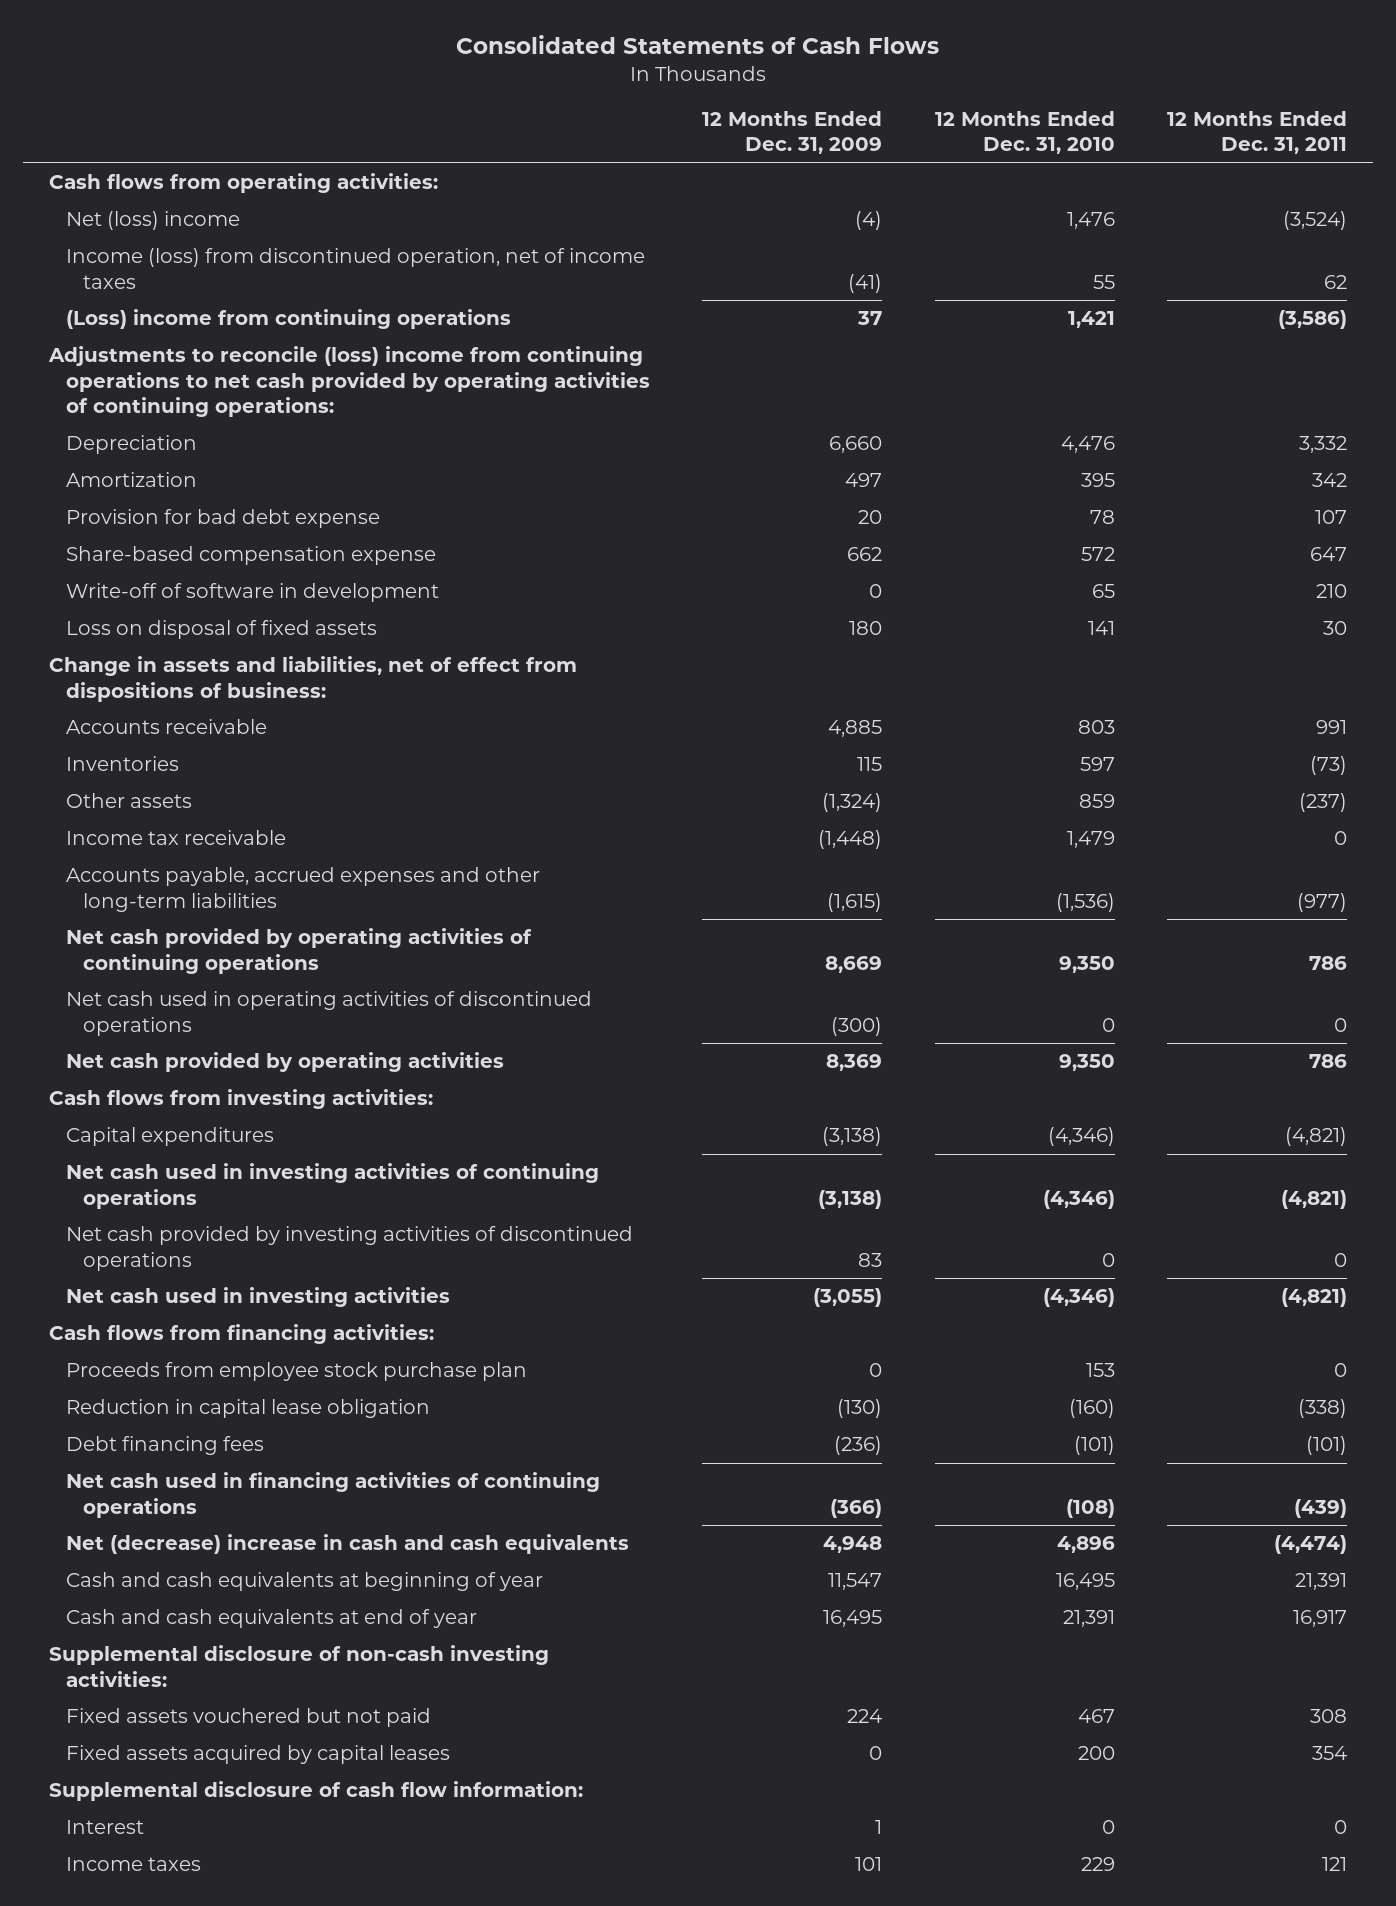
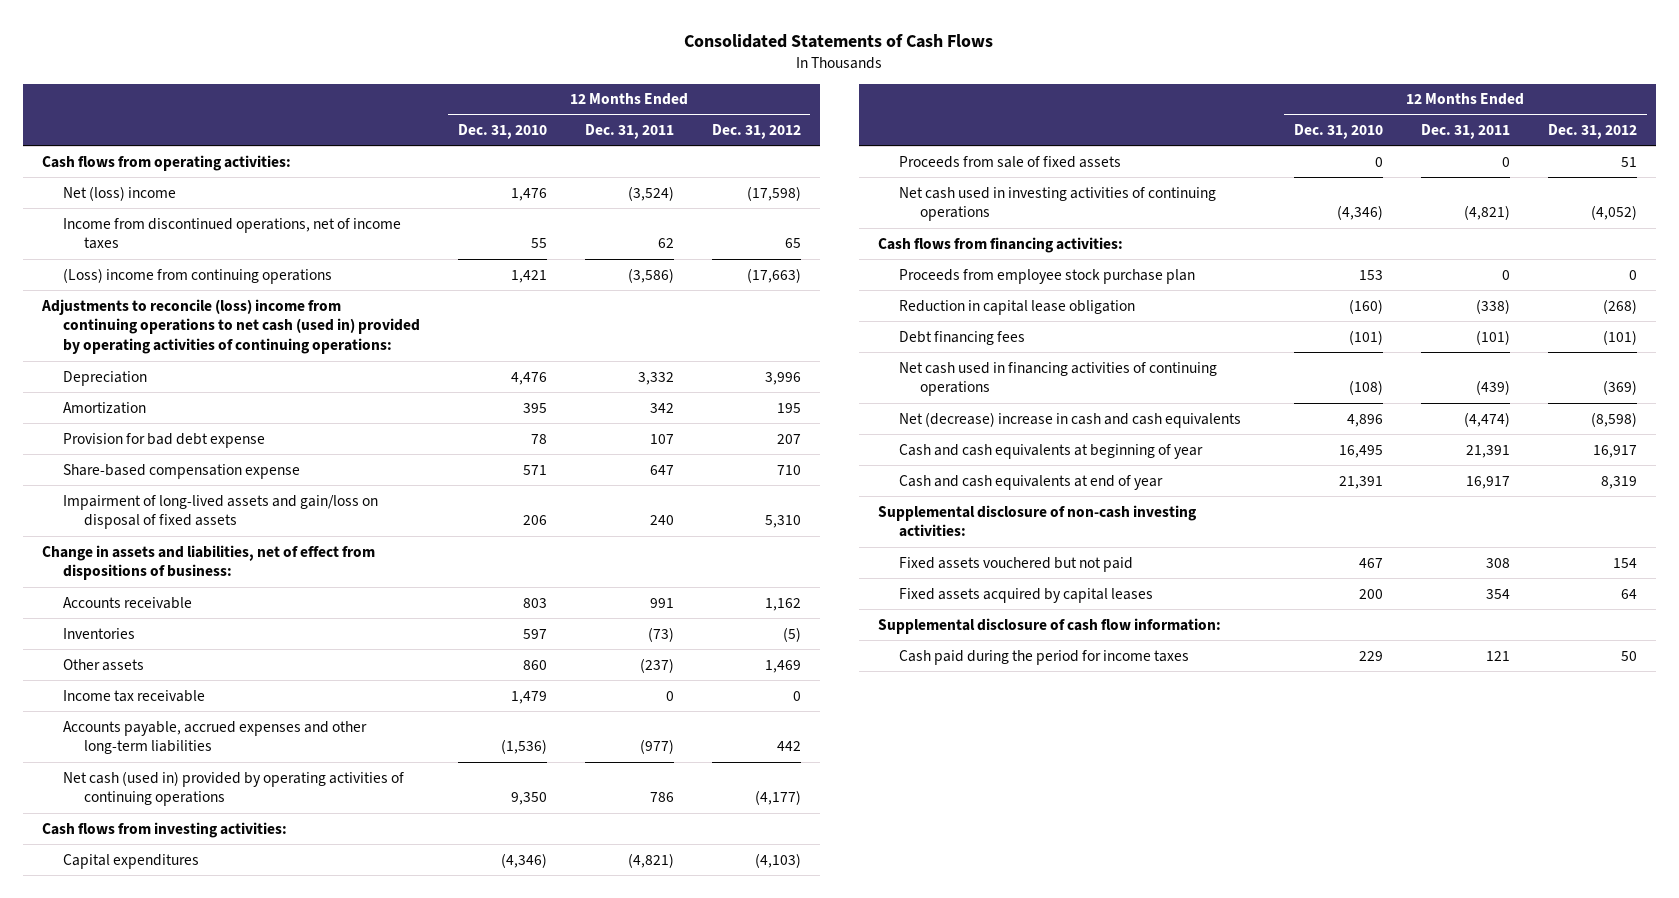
- | 12 Months Ended Dec. 31, 2009 | 12 Months Ended Dec. 31, 2010 | 12 Months Ended Dec. 31, 2011
+ | 12 Months Ended Dec. 31, 2010 | 12 Months Ended Dec. 31, 2011 | 12 Months Ended Dec. 31, 2012
- Income (loss) from discontinued operation, net of income taxes | (41) | 55 | 62
+ Income from discontinued operations, net of income taxes | 55 | 62 | 65
- Adjustments to reconcile (loss) income from continuing operations to net cash provided by operating activities of continuing operations:
+ Adjustments to reconcile (loss) income from continuing operations to net cash (used in) provided by operating activities of continuing operations:
- Share-based compensation expense | 662 | 572 | 647
- Write-off of software in development | 0 | 65 | 210
- Loss on disposal of fixed assets | 180 | 141 | 30
+ Share-based compensation expense | 571 | 647 | 710
+ Impairment of long-lived assets and gain/loss on disposal of fixed assets | 206 | 240 | 5,310
- Other assets | (1,324) | 859 | (237)
+ Other assets | 860 | (237) | 1,469
- Net cash provided by operating activities of continuing operations | 8,669 | 9,350 | 786
- Net cash used in operating activities of discontinued operations | (300) | 0 | 0
- Net cash provided by operating activities | 8,369 | 9,350 | 786
+ Net cash (used in) provided by operating activities of continuing operations | 9,350 | 786 | (4,177)
+ Proceeds from sale of fixed assets | 0 | 0 | 51
- Net cash provided by investing activities of discontinued operations | 83 | 0 | 0
- Net cash used in investing activities | (3,055) | (4,346) | (4,821)
- Interest | 1 | 0 | 0
- Income taxes | 101 | 229 | 121
+ Cash paid during the period for income taxes | 229 | 121 | 50

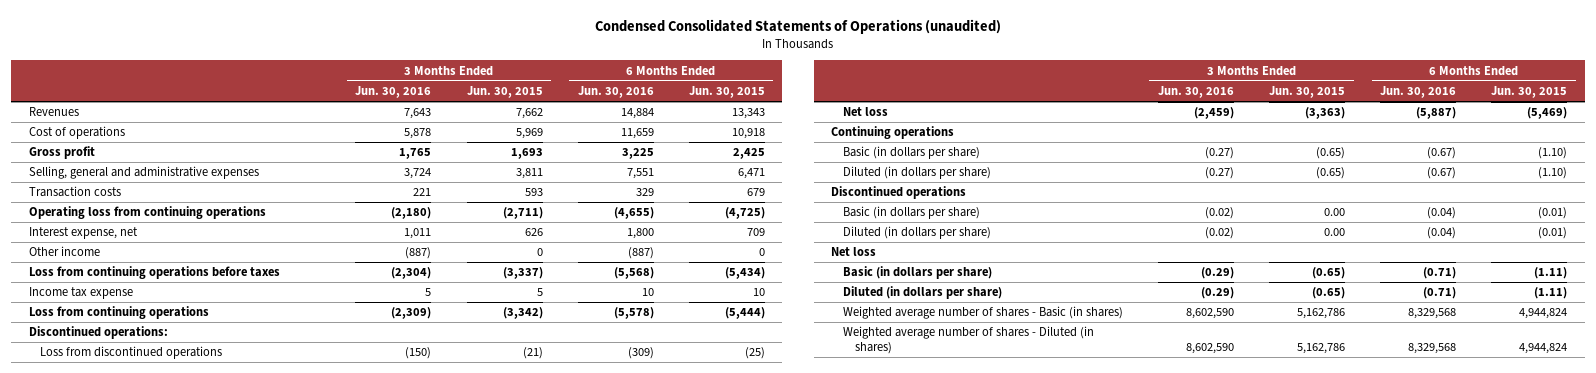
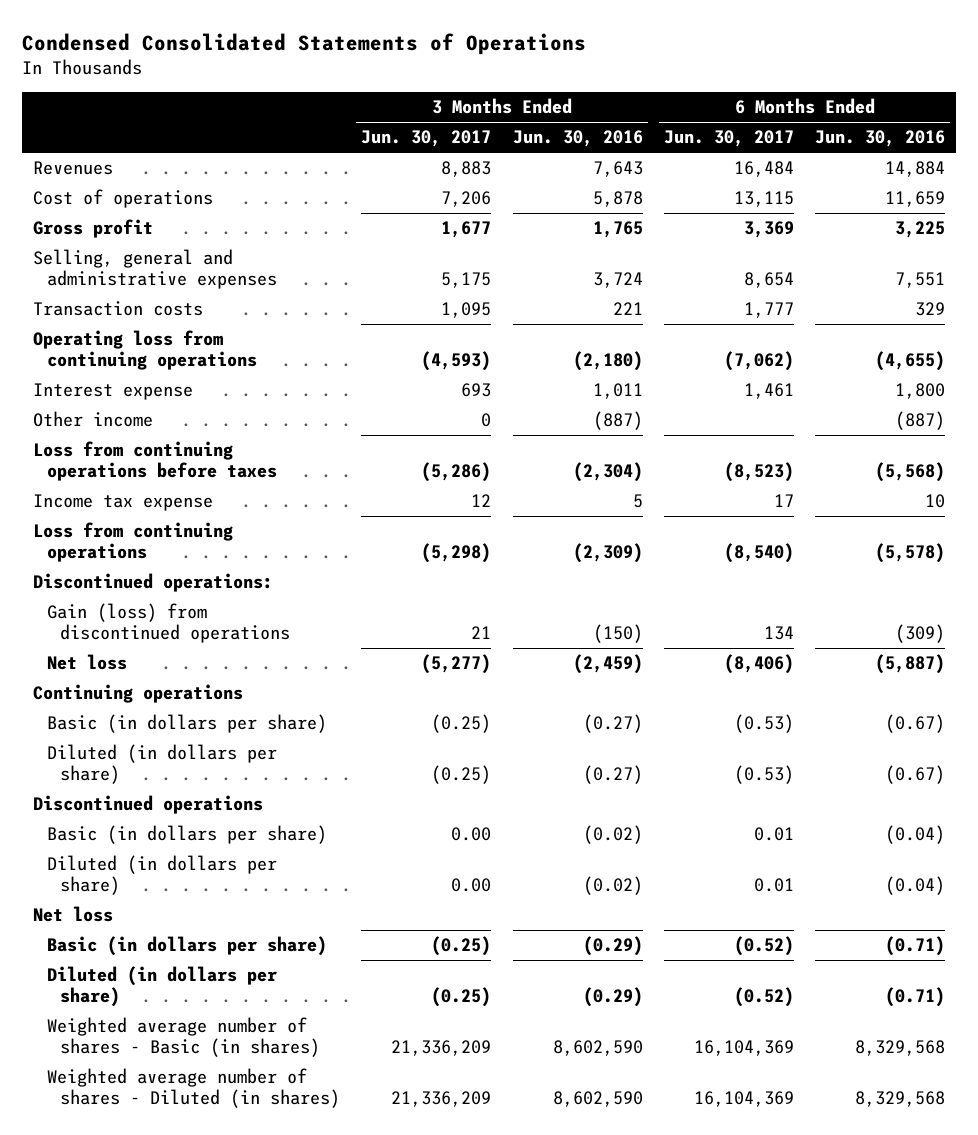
- Condensed Consolidated Statements of Operations (unaudited)
+ Condensed Consolidated Statements of Operations
- | 3 Months Ended Jun. 30, 2016 | 3 Months Ended Jun. 30, 2015 | 6 Months Ended Jun. 30, 2016 | 6 Months Ended Jun. 30, 2015
+ | 3 Months Ended Jun. 30, 2017 | 3 Months Ended Jun. 30, 2016 | 6 Months Ended Jun. 30, 2017 | 6 Months Ended Jun. 30, 2016
- Interest expense, net | 1,011 | 626 | 1,800 | 709
+ Interest expense | 693 | 1,011 | 1,461 | 1,800
- Loss from discontinued operations | (150) | (21) | (309) | (25)
+ Gain (loss) from discontinued operations | 21 | (150) | 134 | (309)

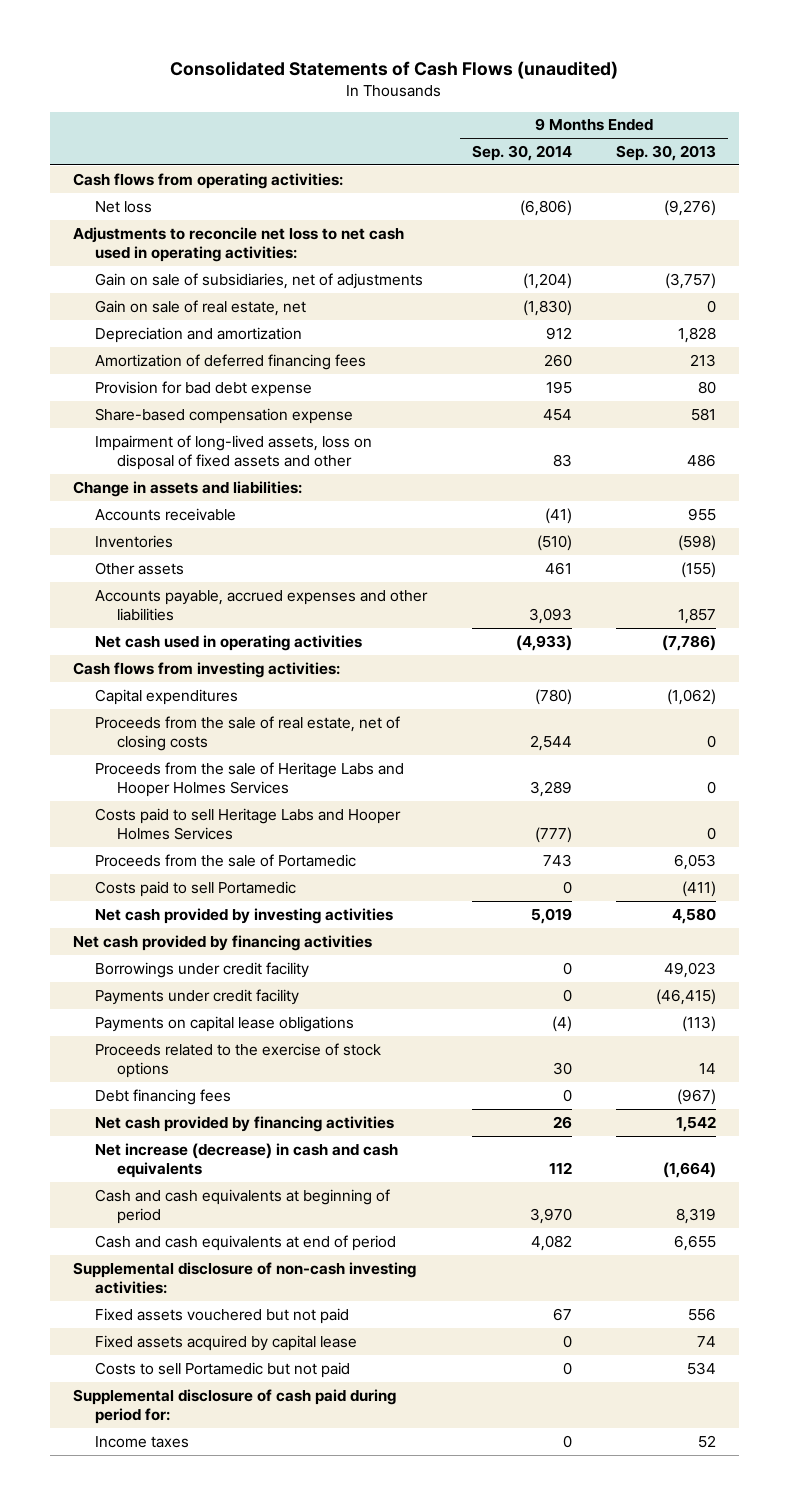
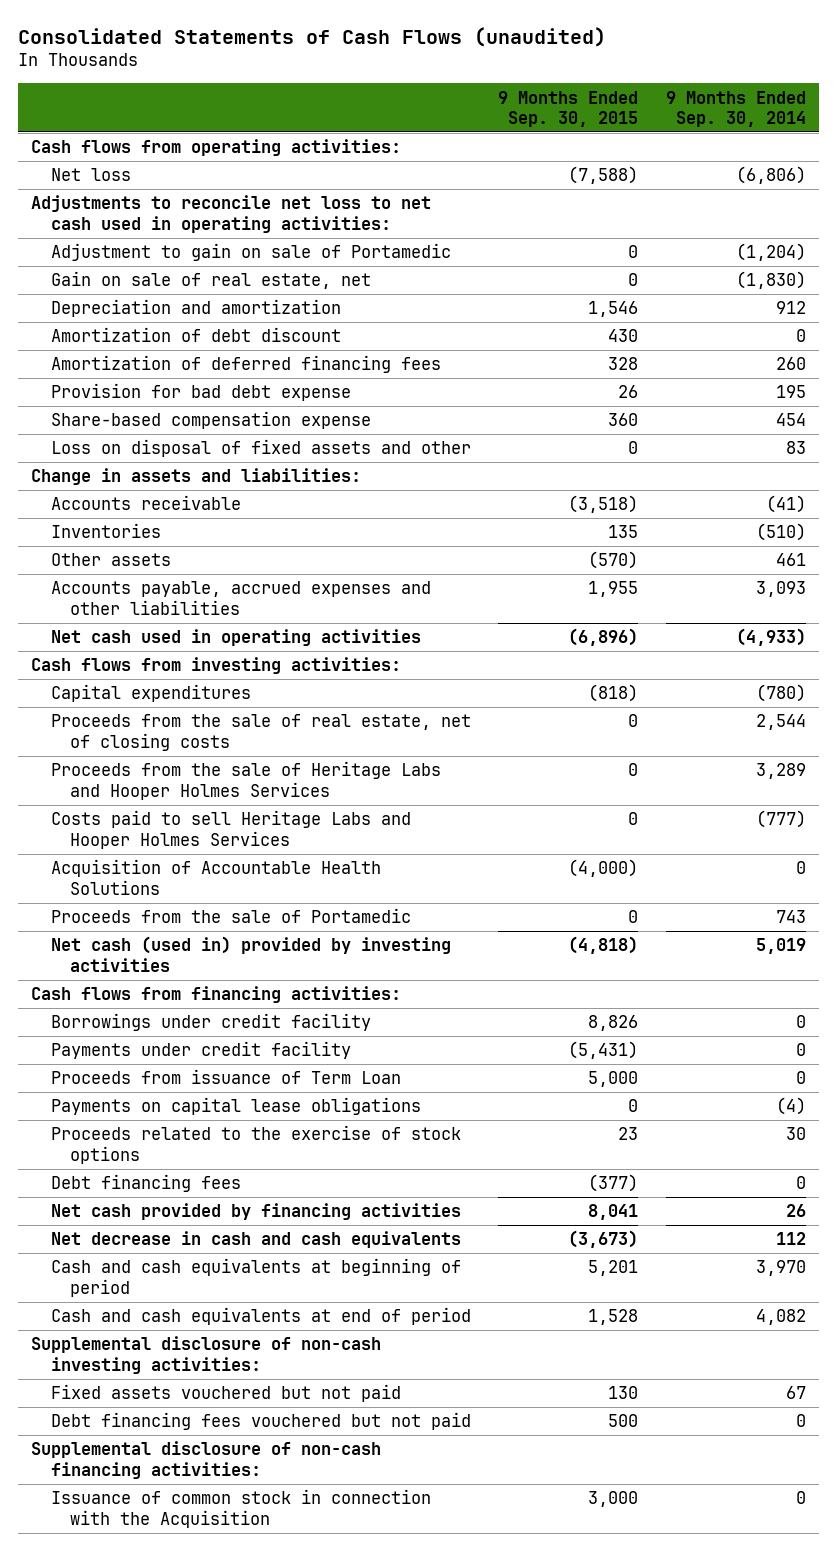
- | 9 Months Ended Sep. 30, 2014 | 9 Months Ended Sep. 30, 2013
+ | 9 Months Ended Sep. 30, 2015 | 9 Months Ended Sep. 30, 2014
- Gain on sale of subsidiaries, net of adjustments | (1,204) | (3,757)
+ Adjustment to gain on sale of Portamedic | 0 | (1,204)
+ Amortization of debt discount | 430 | 0
- Impairment of long-lived assets, loss on disposal of fixed assets and other | 83 | 486
+ Loss on disposal of fixed assets and other | 0 | 83
+ Acquisition of Accountable Health Solutions | (4,000) | 0
- Costs paid to sell Portamedic | 0 | (411)
- Net cash provided by investing activities | 5,019 | 4,580
- Net cash provided by financing activities
+ Net cash (used in) provided by investing activities | (4,818) | 5,019
+ Cash flows from financing activities:
+ Proceeds from issuance of Term Loan | 5,000 | 0
- Net increase (decrease) in cash and cash equivalents | 112 | (1,664)
+ Net decrease in cash and cash equivalents | (3,673) | 112
- Fixed assets acquired by capital lease | 0 | 74
- Costs to sell Portamedic but not paid | 0 | 534
- Supplemental disclosure of cash paid during period for:
- Income taxes | 0 | 52
+ Debt financing fees vouchered but not paid | 500 | 0
+ Supplemental disclosure of non-cash financing activities:
+ Issuance of common stock in connection with the Acquisition | 3,000 | 0

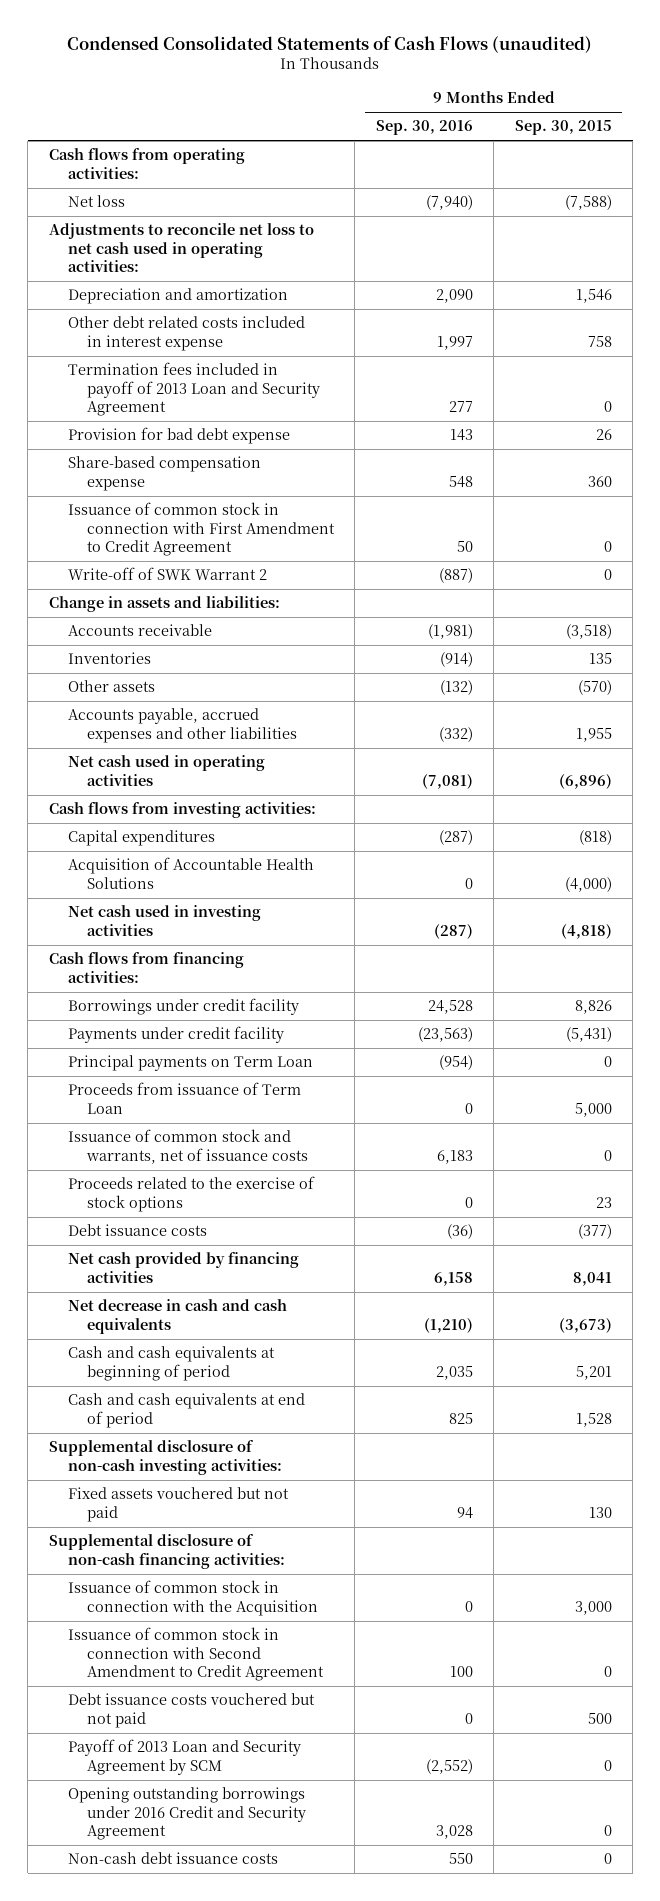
- Consolidated Statements of Cash Flows (unaudited)
+ Condensed Consolidated Statements of Cash Flows (unaudited)
- | 9 Months Ended Sep. 30, 2015 | 9 Months Ended Sep. 30, 2014
+ | 9 Months Ended Sep. 30, 2016 | 9 Months Ended Sep. 30, 2015
- Adjustment to gain on sale of Portamedic | 0 | (1,204)
- Gain on sale of real estate, net | 0 | (1,830)
- Amortization of debt discount | 430 | 0
- Amortization of deferred financing fees | 328 | 260
+ Other debt related costs included in interest expense | 1,997 | 758
+ Termination fees included in payoff of 2013 Loan and Security Agreement | 277 | 0
- Loss on disposal of fixed assets and other | 0 | 83
+ Issuance of common stock in connection with First Amendment to Credit Agreement | 50 | 0
+ Write-off of SWK Warrant 2 | (887) | 0
- Proceeds from the sale of real estate, net of closing costs | 0 | 2,544
- Proceeds from the sale of Heritage Labs and Hooper Holmes Services | 0 | 3,289
- Costs paid to sell Heritage Labs and Hooper Holmes Services | 0 | (777)
- Proceeds from the sale of Portamedic | 0 | 743
- Net cash (used in) provided by investing activities | (4,818) | 5,019
+ Net cash used in investing activities | (287) | (4,818)
+ Principal payments on Term Loan | (954) | 0
- Payments on capital lease obligations | 0 | (4)
+ Issuance of common stock and warrants, net of issuance costs | 6,183 | 0
- Debt financing fees | (377) | 0
+ Debt issuance costs | (36) | (377)
- Debt financing fees vouchered but not paid | 500 | 0
+ Issuance of common stock in connection with Second Amendment to Credit Agreement | 100 | 0
+ Debt issuance costs vouchered but not paid | 0 | 500
+ Payoff of 2013 Loan and Security Agreement by SCM | (2,552) | 0
+ Opening outstanding borrowings under 2016 Credit and Security Agreement | 3,028 | 0
+ Non-cash debt issuance costs | 550 | 0

